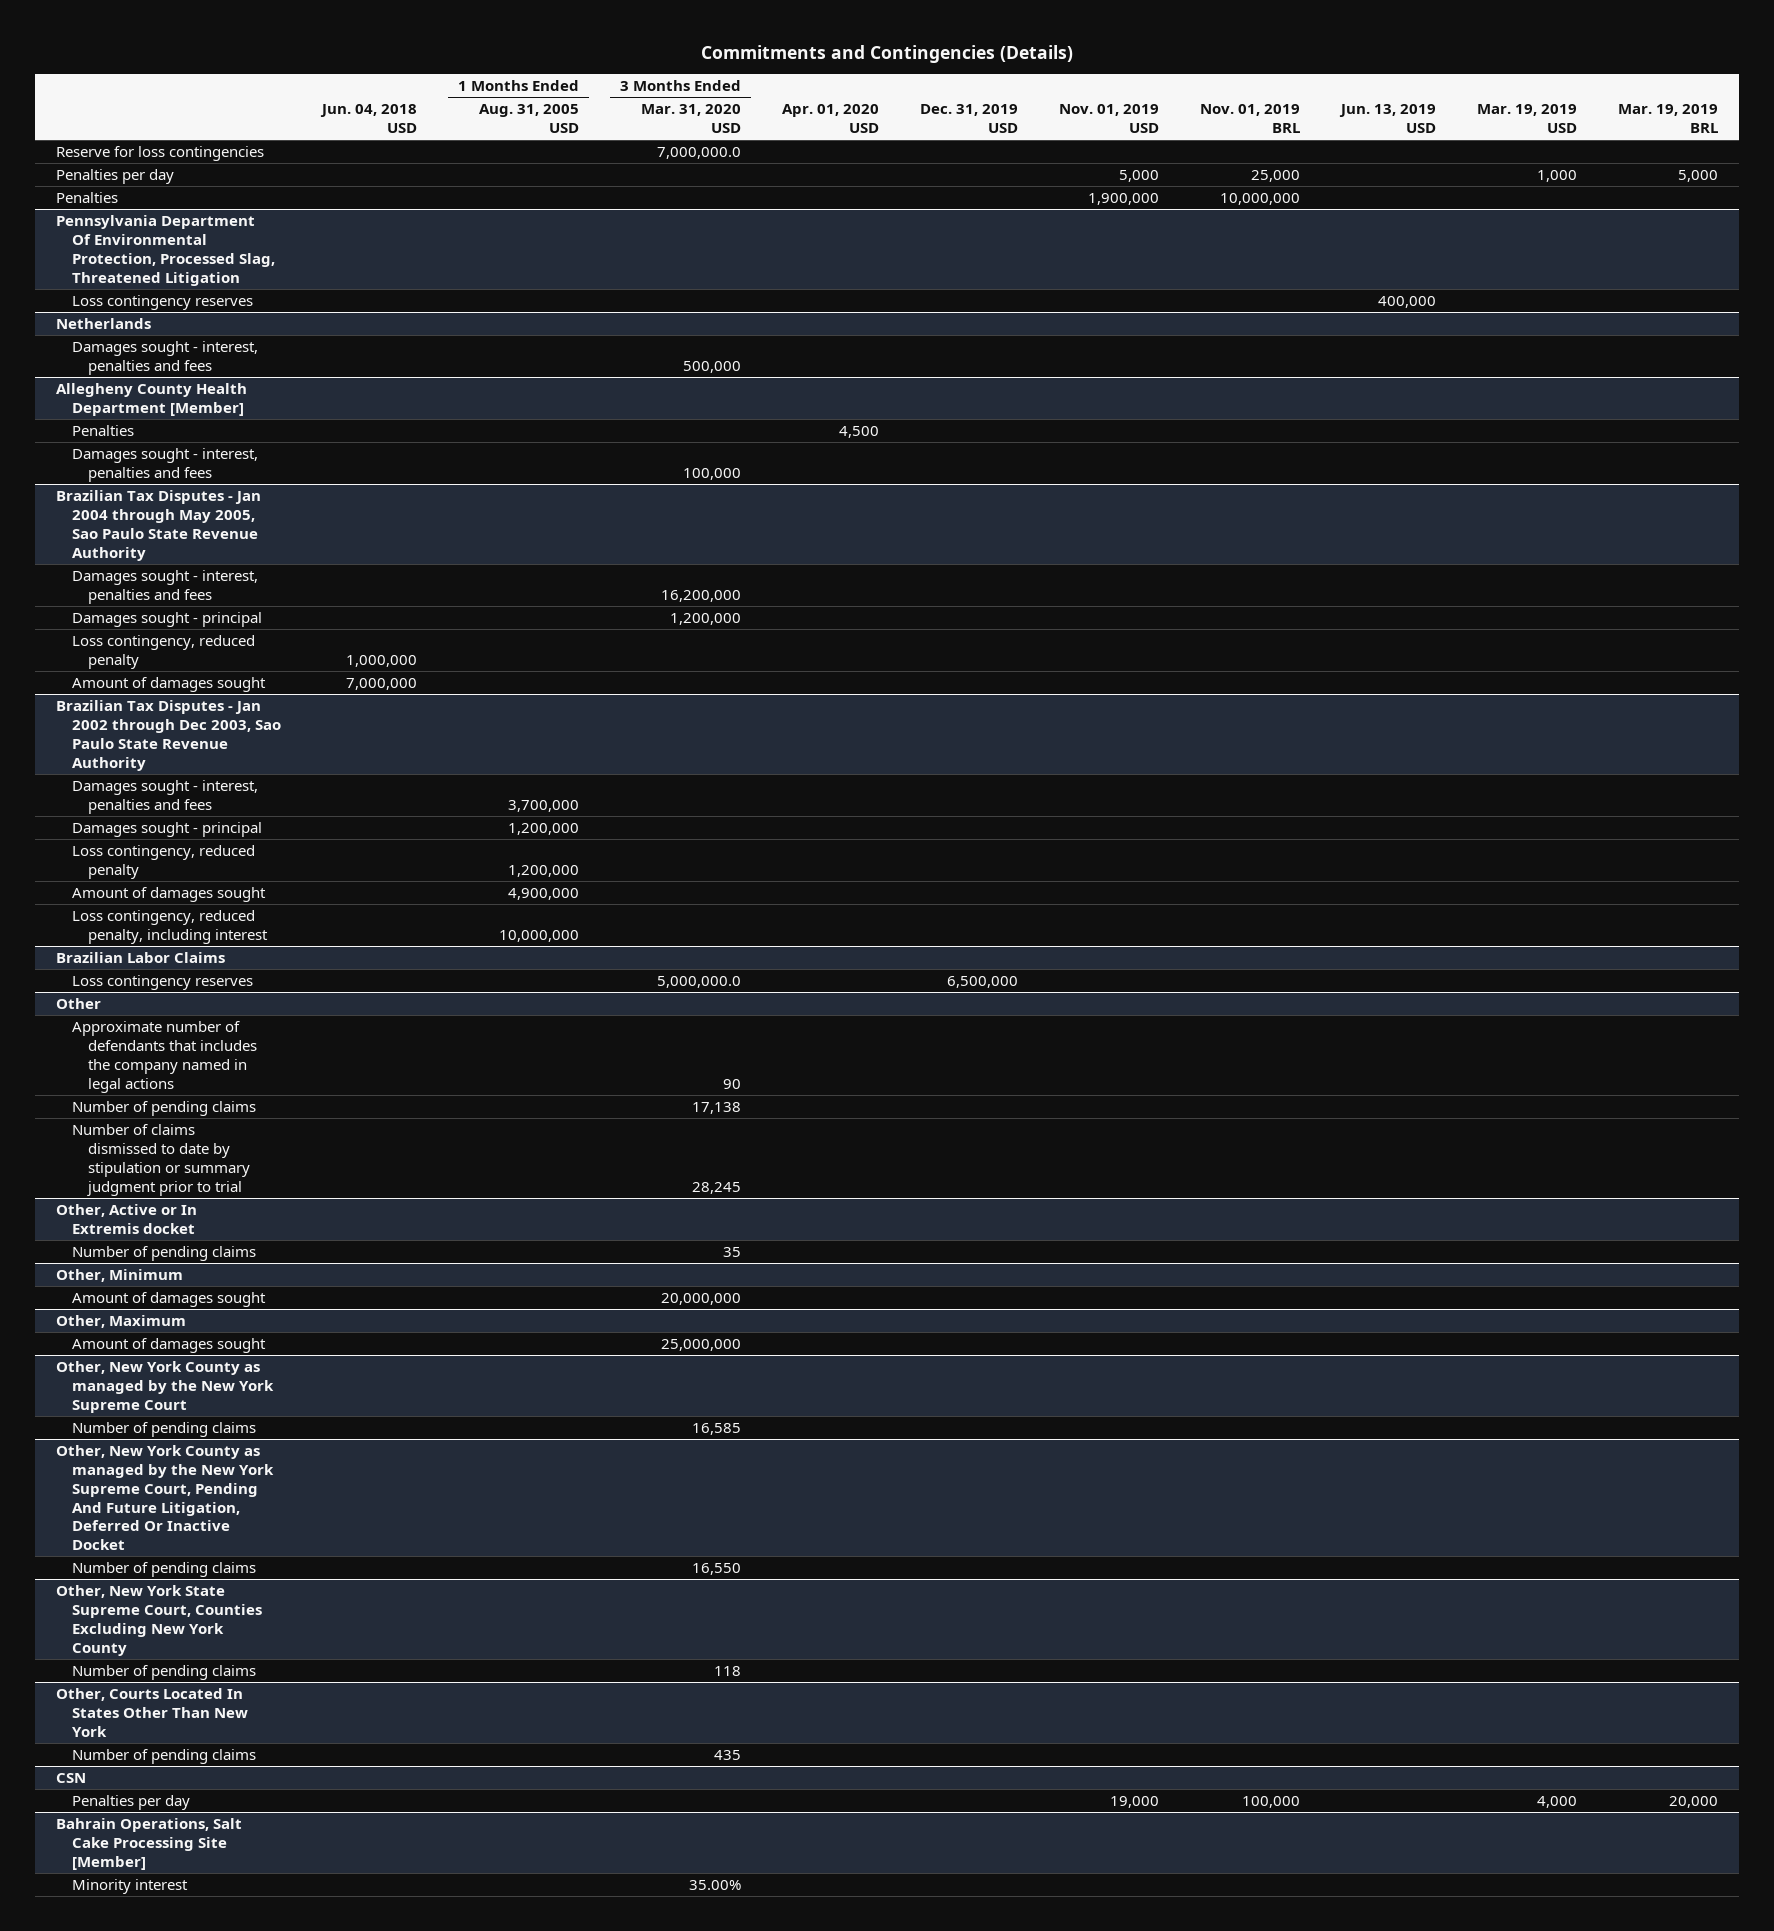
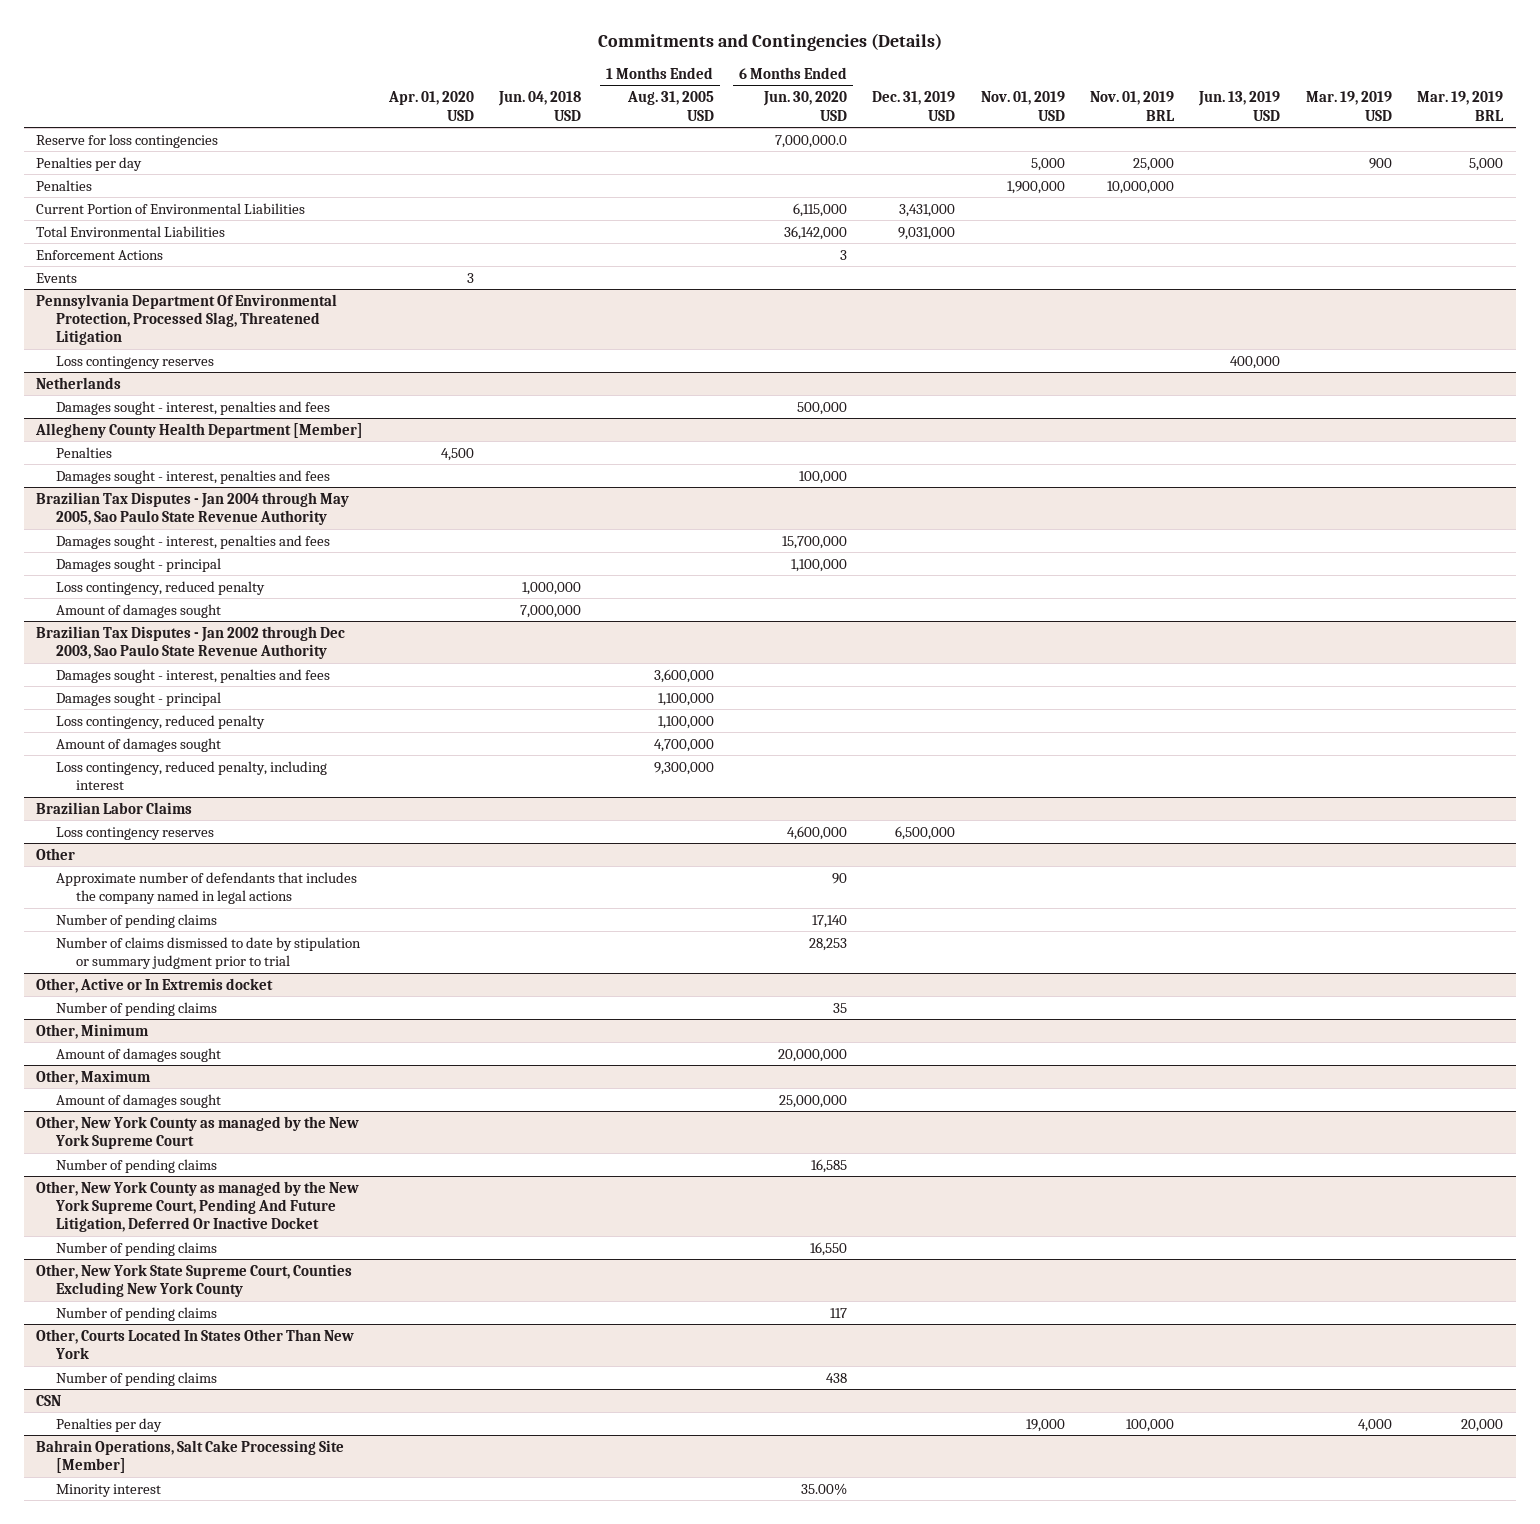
- | Jun. 04, 2018 USD | 1 Months Ended Aug. 31, 2005 USD | 3 Months Ended Mar. 31, 2020 USD | Apr. 01, 2020 USD | Dec. 31, 2019 USD | Nov. 01, 2019 USD | Nov. 01, 2019 BRL | Jun. 13, 2019 USD | Mar. 19, 2019 USD | Mar. 19, 2019 BRL
+ | Apr. 01, 2020 USD | Jun. 04, 2018 USD | 1 Months Ended Aug. 31, 2005 USD | 6 Months Ended Jun. 30, 2020 USD | Dec. 31, 2019 USD | Nov. 01, 2019 USD | Nov. 01, 2019 BRL | Jun. 13, 2019 USD | Mar. 19, 2019 USD | Mar. 19, 2019 BRL
- Penalties per day | | | | | | 5,000 | 25,000 | | 1,000 | 5,000
+ Penalties per day | | | | | | 5,000 | 25,000 | | 900 | 5,000
+ Current Portion of Environmental Liabilities | | | | 6,115,000 | 3,431,000 | | | | |
+ Total Environmental Liabilities | | | | 36,142,000 | 9,031,000 | | | | |
+ Enforcement Actions | | | | 3 | | | | | |
+ Events | 3 | | | | | | | | |
@ Brazilian Tax Disputes - Jan 2002 through Dec 2003, Sao Paulo State Revenue Authority
- Damages sought - interest, penalties and fees | | 3,700,000 | | | | | | | |
- Damages sought - principal | | 1,200,000 | | | | | | | |
- Loss contingency, reduced penalty | | 1,200,000 | | | | | | | |
- Amount of damages sought | | 4,900,000 | | | | | | | |
- Loss contingency, reduced penalty, including interest | | 10,000,000 | | | | | | | |
+ Damages sought - interest, penalties and fees | | | 3,600,000 | | | | | | |
+ Damages sought - principal | | | 1,100,000 | | | | | | |
+ Loss contingency, reduced penalty | | | 1,100,000 | | | | | | |
+ Amount of damages sought | | | 4,700,000 | | | | | | |
+ Loss contingency, reduced penalty, including interest | | | 9,300,000 | | | | | | |

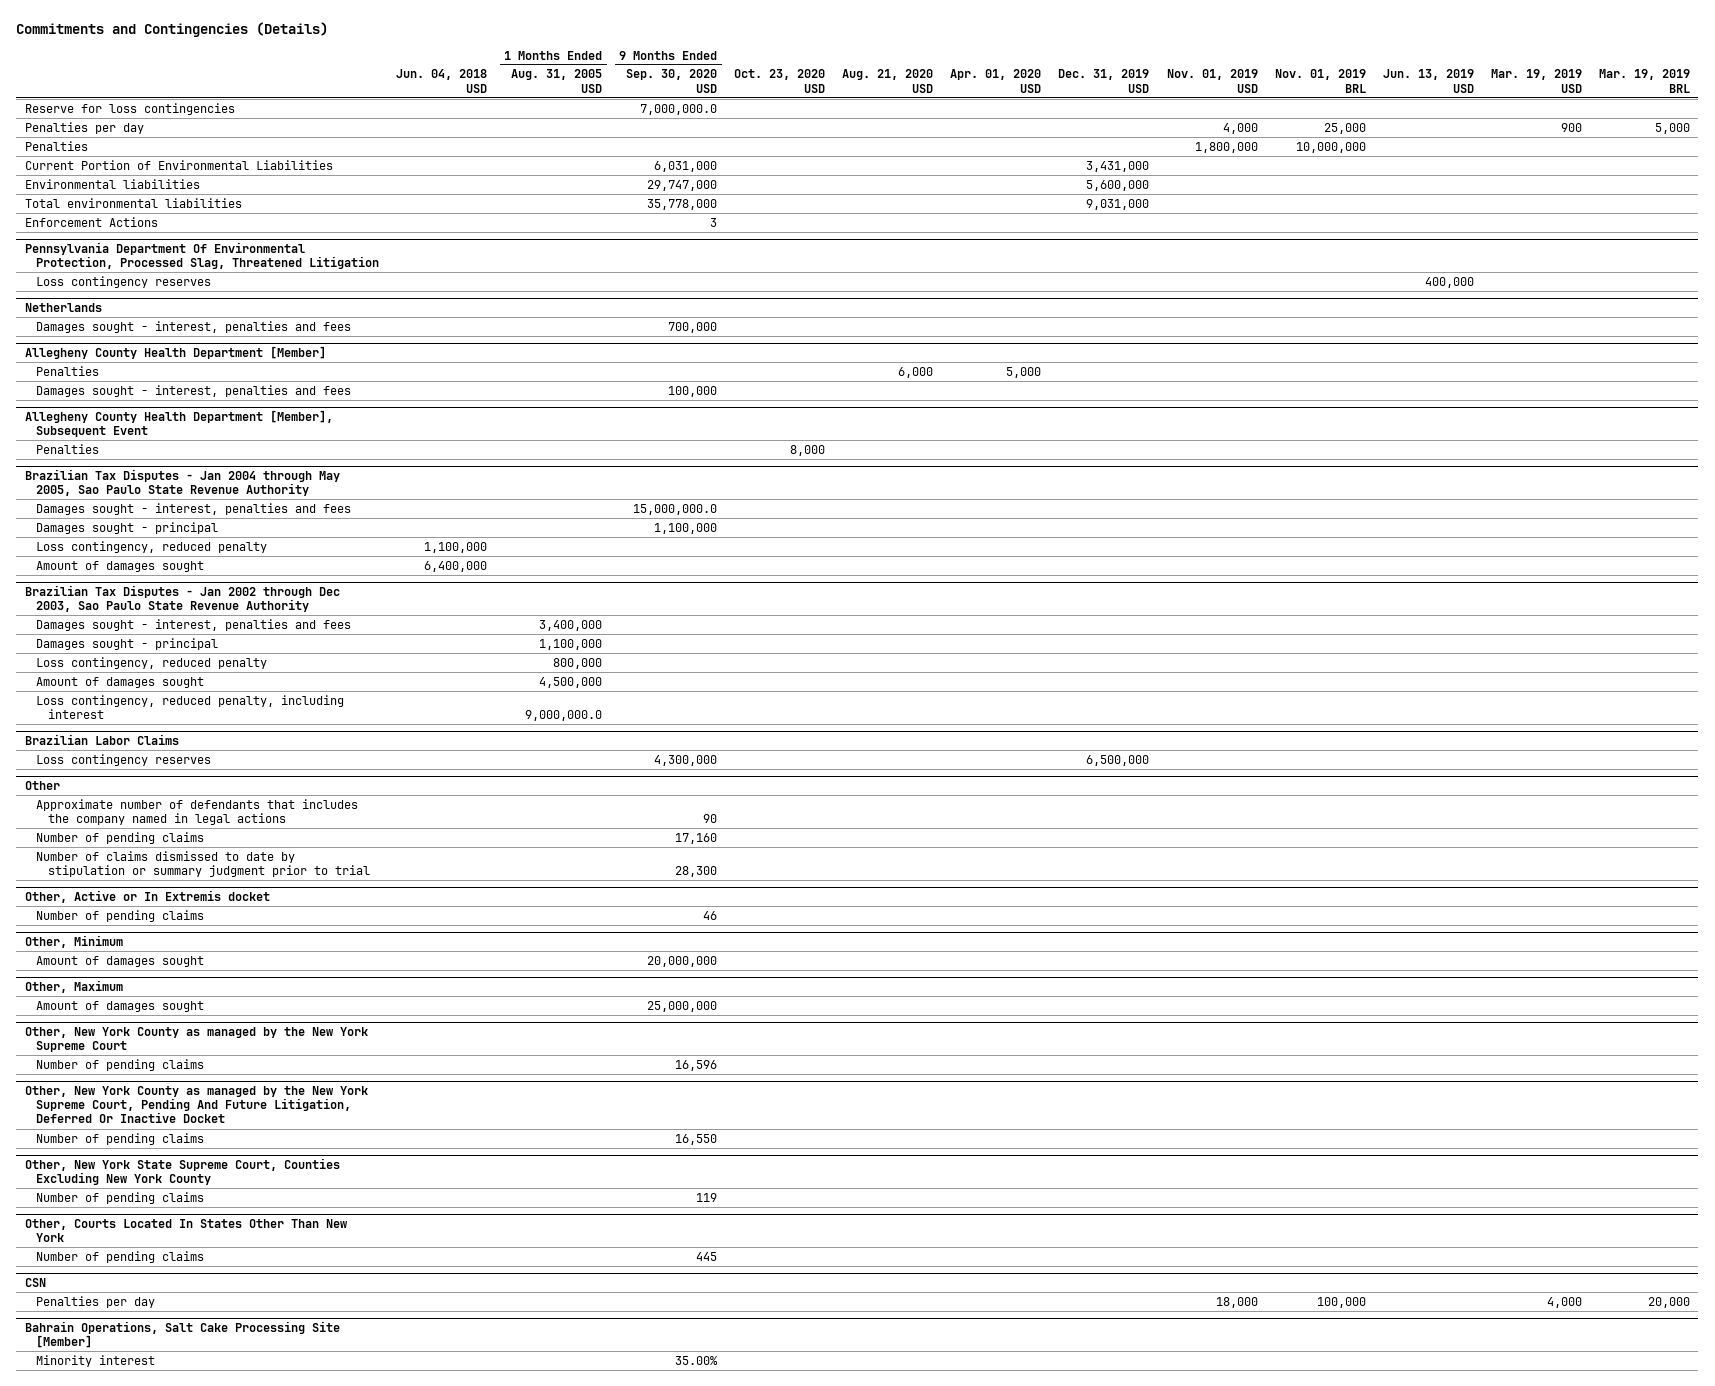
- | Apr. 01, 2020 USD | Jun. 04, 2018 USD | 1 Months Ended Aug. 31, 2005 USD | 6 Months Ended Jun. 30, 2020 USD | Dec. 31, 2019 USD | Nov. 01, 2019 USD | Nov. 01, 2019 BRL | Jun. 13, 2019 USD | Mar. 19, 2019 USD | Mar. 19, 2019 BRL
+ | Jun. 04, 2018 USD | 1 Months Ended Aug. 31, 2005 USD | 9 Months Ended Sep. 30, 2020 USD | Oct. 23, 2020 USD | Aug. 21, 2020 USD | Apr. 01, 2020 USD | Dec. 31, 2019 USD | Nov. 01, 2019 USD | Nov. 01, 2019 BRL | Jun. 13, 2019 USD | Mar. 19, 2019 USD | Mar. 19, 2019 BRL
- Penalties per day | | | | | | 5,000 | 25,000 | | 900 | 5,000
- Penalties | | | | | | 1,900,000 | 10,000,000 | | |
+ Penalties per day | | | | | | | | 4,000 | 25,000 | | 900 | 5,000
+ Penalties | | | | | | | | 1,800,000 | 10,000,000 | | |
- Total Environmental Liabilities | | | | 36,142,000 | 9,031,000 | | | | |
+ Environmental liabilities | | | 29,747,000 | | | | 5,600,000 | | | | |
+ Total environmental liabilities | | | 35,778,000 | | | | 9,031,000 | | | | |
- Events | 3 | | | | | | | | |
@ Allegheny County Health Department [Member]
- Penalties | 4,500 | | | | | | | | |
+ Penalties | | | | | 6,000 | 5,000 | | | | | |
+ Allegheny County Health Department [Member], Subsequent Event
+ Penalties | | | | 8,000 | | | | | | | |
@ Brazilian Tax Disputes - Jan 2004 through May 2005, Sao Paulo State Revenue Authority
- Loss contingency, reduced penalty | | 1,000,000 | | | | | | | |
- Amount of damages sought | | 7,000,000 | | | | | | | |
+ Loss contingency, reduced penalty | 1,100,000 | | | | | | | | | | |
+ Amount of damages sought | 6,400,000 | | | | | | | | | | |
@ Brazilian Tax Disputes - Jan 2002 through Dec 2003, Sao Paulo State Revenue Authority
- Damages sought - interest, penalties and fees | | | 3,600,000 | | | | | | |
+ Damages sought - interest, penalties and fees | | 3,400,000 | | | | | | | | | |
- Loss contingency, reduced penalty | | | 1,100,000 | | | | | | |
- Amount of damages sought | | | 4,700,000 | | | | | | |
- Loss contingency, reduced penalty, including interest | | | 9,300,000 | | | | | | |
+ Loss contingency, reduced penalty | | 800,000 | | | | | | | | | |
+ Amount of damages sought | | 4,500,000 | | | | | | | | | |
+ Loss contingency, reduced penalty, including interest | | 9,000,000.0 | | | | | | | | | |
@ CSN
- Penalties per day | | | | | | 19,000 | 100,000 | | 4,000 | 20,000
+ Penalties per day | | | | | | | | 18,000 | 100,000 | | 4,000 | 20,000

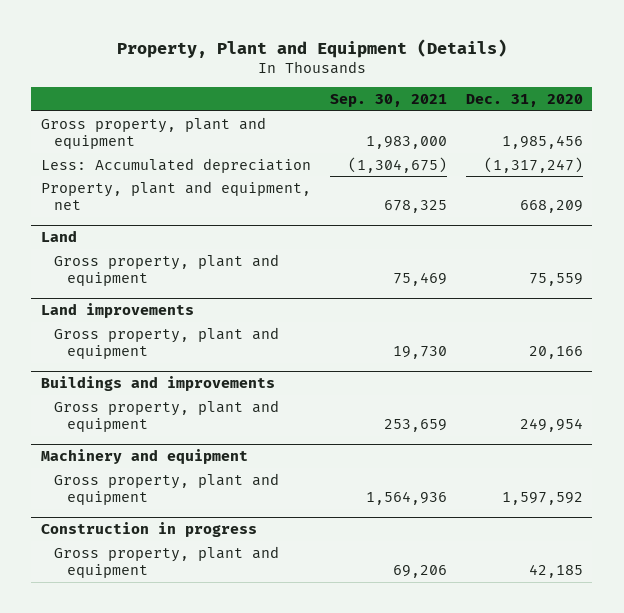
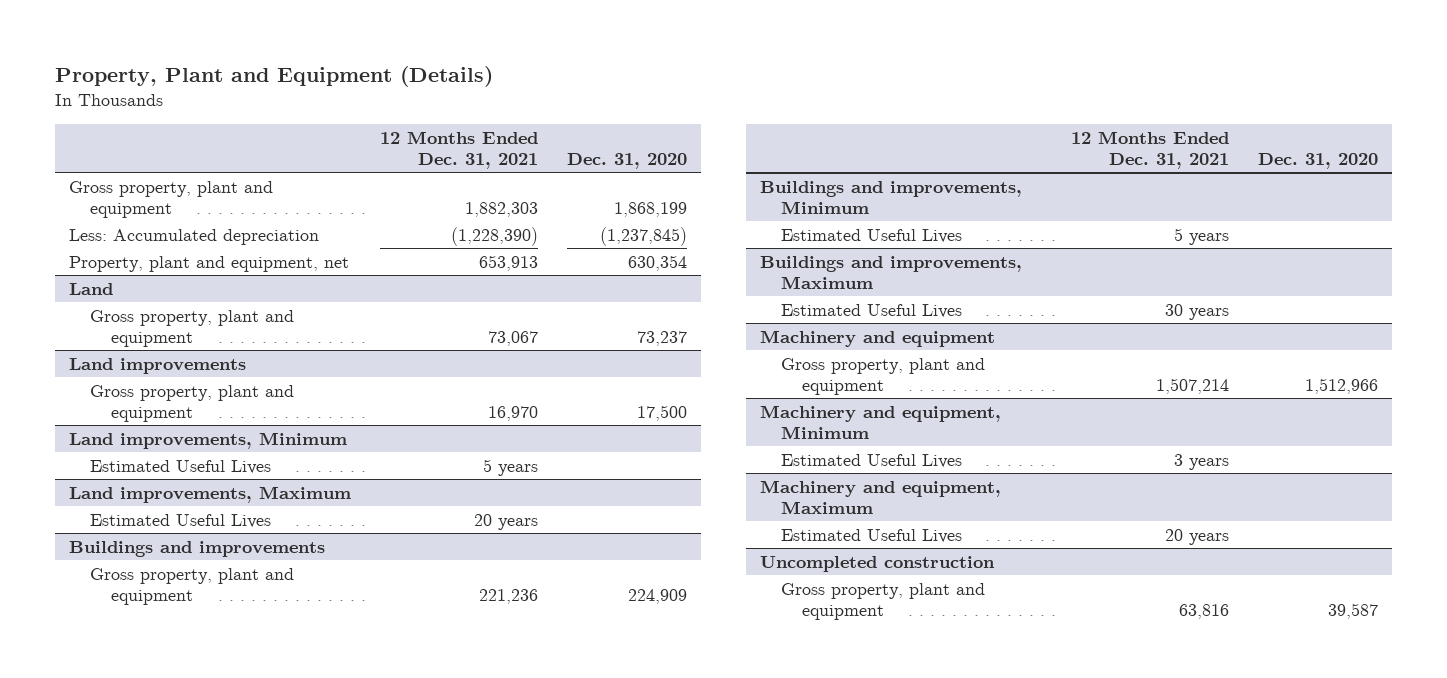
- | Sep. 30, 2021 | Dec. 31, 2020
+ | 12 Months Ended Dec. 31, 2021 | Dec. 31, 2020
- Gross property, plant and equipment | 1,983,000 | 1,985,456
- Less: Accumulated depreciation | (1,304,675) | (1,317,247)
- Property, plant and equipment, net | 678,325 | 668,209
+ Gross property, plant and equipment | 1,882,303 | 1,868,199
+ Less: Accumulated depreciation | (1,228,390) | (1,237,845)
+ Property, plant and equipment, net | 653,913 | 630,354
@ Land
- Gross property, plant and equipment | 75,469 | 75,559
+ Gross property, plant and equipment | 73,067 | 73,237
@ Land improvements
- Gross property, plant and equipment | 19,730 | 20,166
+ Gross property, plant and equipment | 16,970 | 17,500
+ Land improvements, Minimum
+ Estimated Useful Lives | 5 years |
+ Land improvements, Maximum
+ Estimated Useful Lives | 20 years |
@ Buildings and improvements
- Gross property, plant and equipment | 253,659 | 249,954
+ Gross property, plant and equipment | 221,236 | 224,909
+ Buildings and improvements, Minimum
+ Estimated Useful Lives | 5 years |
+ Buildings and improvements, Maximum
+ Estimated Useful Lives | 30 years |
@ Machinery and equipment
- Gross property, plant and equipment | 1,564,936 | 1,597,592
- Construction in progress
- Gross property, plant and equipment | 69,206 | 42,185
@ Machinery and equipment
+ Gross property, plant and equipment | 1,507,214 | 1,512,966
+ Machinery and equipment, Minimum
+ Estimated Useful Lives | 3 years |
+ Machinery and equipment, Maximum
+ Estimated Useful Lives | 20 years |
+ Uncompleted construction
+ Gross property, plant and equipment | 63,816 | 39,587

